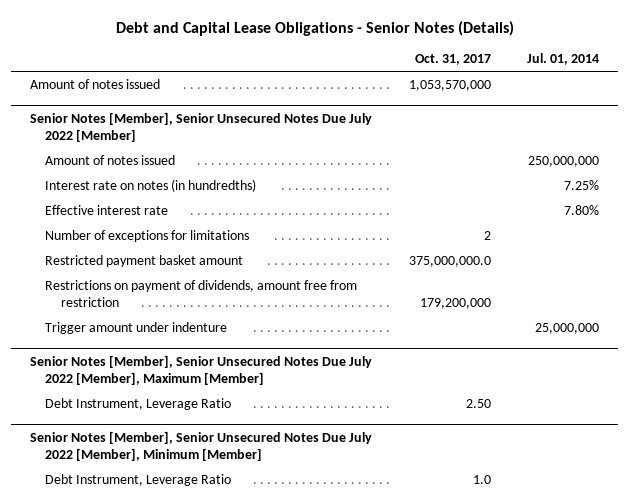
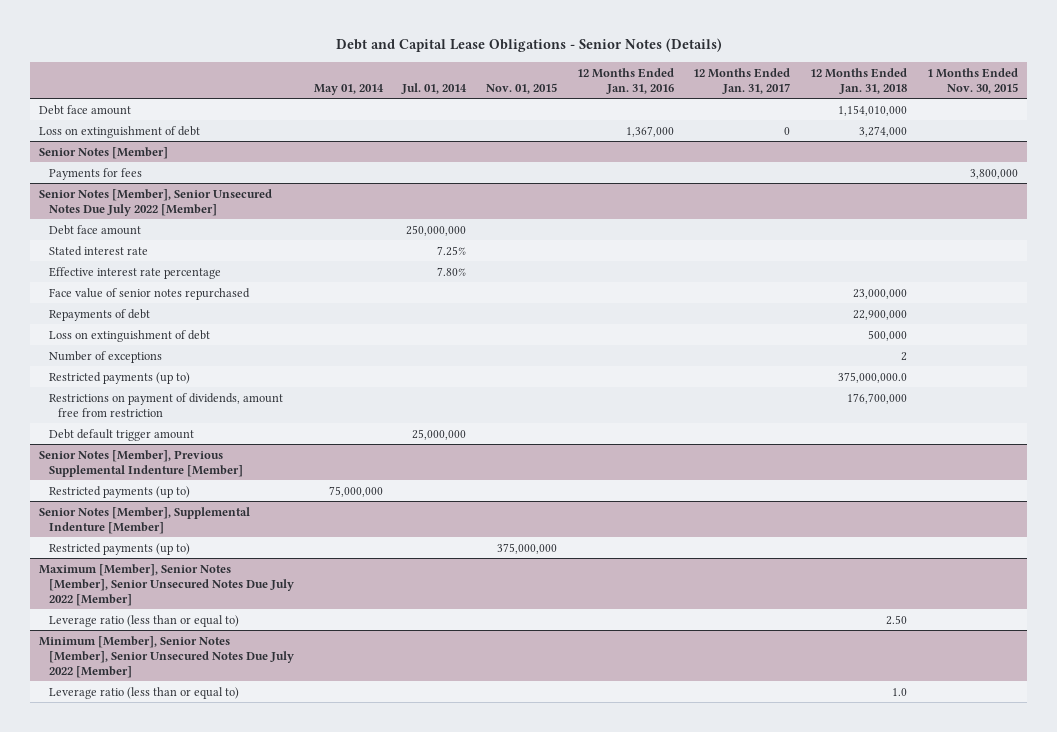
- | Oct. 31, 2017 | Jul. 01, 2014
+ | May 01, 2014 | Jul. 01, 2014 | Nov. 01, 2015 | 12 Months Ended Jan. 31, 2016 | 12 Months Ended Jan. 31, 2017 | 12 Months Ended Jan. 31, 2018 | 1 Months Ended Nov. 30, 2015
- Amount of notes issued | 1,053,570,000 |
+ Debt face amount | | | | | | 1,154,010,000 |
+ Loss on extinguishment of debt | | | | 1,367,000 | 0 | 3,274,000 |
+ Senior Notes [Member]
+ Payments for fees | | | | | | | 3,800,000
@ Senior Notes [Member], Senior Unsecured Notes Due July 2022 [Member]
- Amount of notes issued | | 250,000,000
- Interest rate on notes (in hundredths) | | 7.25%
- Effective interest rate | | 7.80%
- Number of exceptions for limitations | 2 |
- Restricted payment basket amount | 375,000,000.0 |
+ Debt face amount | | 250,000,000 | | | | |
+ Stated interest rate | | 7.25% | | | | |
+ Effective interest rate percentage | | 7.80% | | | | |
+ Face value of senior notes repurchased | | | | | | 23,000,000 |
+ Repayments of debt | | | | | | 22,900,000 |
+ Loss on extinguishment of debt | | | | | | 500,000 |
+ Number of exceptions | | | | | | 2 |
+ Restricted payments (up to) | | | | | | 375,000,000.0 |
- Trigger amount under indenture | | 25,000,000
- Senior Notes [Member], Senior Unsecured Notes Due July 2022 [Member], Maximum [Member]
- Debt Instrument, Leverage Ratio | 2.50 |
- Senior Notes [Member], Senior Unsecured Notes Due July 2022 [Member], Minimum [Member]
- Debt Instrument, Leverage Ratio | 1.0 |
@ Senior Notes [Member], Senior Unsecured Notes Due July 2022 [Member]
+ Debt default trigger amount | | 25,000,000 | | | | |
+ Senior Notes [Member], Previous Supplemental Indenture [Member]
+ Restricted payments (up to) | 75,000,000 | | | | | |
+ Senior Notes [Member], Supplemental Indenture [Member]
+ Restricted payments (up to) | | | 375,000,000 | | | |
+ Maximum [Member], Senior Notes [Member], Senior Unsecured Notes Due July 2022 [Member]
+ Leverage ratio (less than or equal to) | | | | | | 2.50 |
+ Minimum [Member], Senior Notes [Member], Senior Unsecured Notes Due July 2022 [Member]
+ Leverage ratio (less than or equal to) | | | | | | 1.0 |

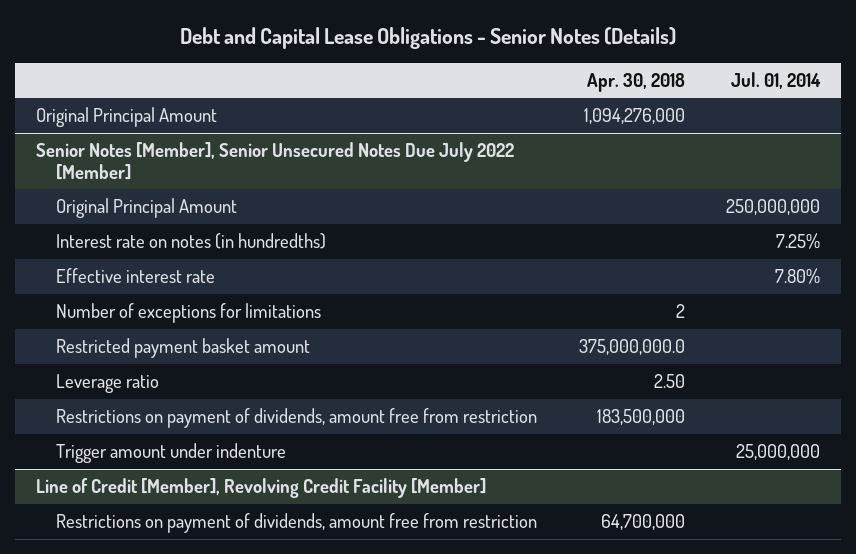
- | May 01, 2014 | Jul. 01, 2014 | Nov. 01, 2015 | 12 Months Ended Jan. 31, 2016 | 12 Months Ended Jan. 31, 2017 | 12 Months Ended Jan. 31, 2018 | 1 Months Ended Nov. 30, 2015
+ | Apr. 30, 2018 | Jul. 01, 2014
- Debt face amount | | | | | | 1,154,010,000 |
- Loss on extinguishment of debt | | | | 1,367,000 | 0 | 3,274,000 |
- Senior Notes [Member]
- Payments for fees | | | | | | | 3,800,000
+ Original Principal Amount | 1,094,276,000 |
@ Senior Notes [Member], Senior Unsecured Notes Due July 2022 [Member]
- Debt face amount | | 250,000,000 | | | | |
- Stated interest rate | | 7.25% | | | | |
- Effective interest rate percentage | | 7.80% | | | | |
- Face value of senior notes repurchased | | | | | | 23,000,000 |
- Repayments of debt | | | | | | 22,900,000 |
- Loss on extinguishment of debt | | | | | | 500,000 |
- Number of exceptions | | | | | | 2 |
- Restricted payments (up to) | | | | | | 375,000,000.0 |
+ Original Principal Amount | | 250,000,000
+ Interest rate on notes (in hundredths) | | 7.25%
+ Effective interest rate | | 7.80%
+ Number of exceptions for limitations | 2 |
+ Restricted payment basket amount | 375,000,000.0 |
+ Leverage ratio | 2.50 |
- Debt default trigger amount | | 25,000,000 | | | | |
- Senior Notes [Member], Previous Supplemental Indenture [Member]
- Restricted payments (up to) | 75,000,000 | | | | | |
- Senior Notes [Member], Supplemental Indenture [Member]
- Restricted payments (up to) | | | 375,000,000 | | | |
- Maximum [Member], Senior Notes [Member], Senior Unsecured Notes Due July 2022 [Member]
- Leverage ratio (less than or equal to) | | | | | | 2.50 |
- Minimum [Member], Senior Notes [Member], Senior Unsecured Notes Due July 2022 [Member]
- Leverage ratio (less than or equal to) | | | | | | 1.0 |
@ Senior Notes [Member], Senior Unsecured Notes Due July 2022 [Member]
+ Trigger amount under indenture | | 25,000,000
+ Line of Credit [Member], Revolving Credit Facility [Member]
+ Restrictions on payment of dividends, amount free from restriction | 64,700,000 |

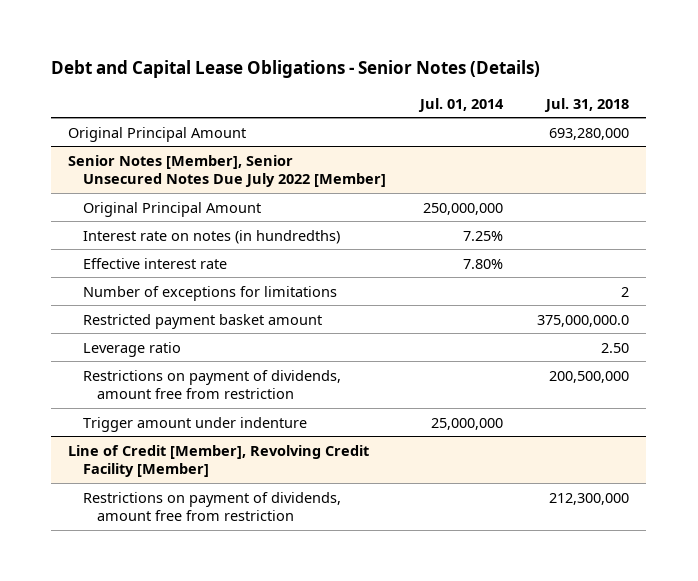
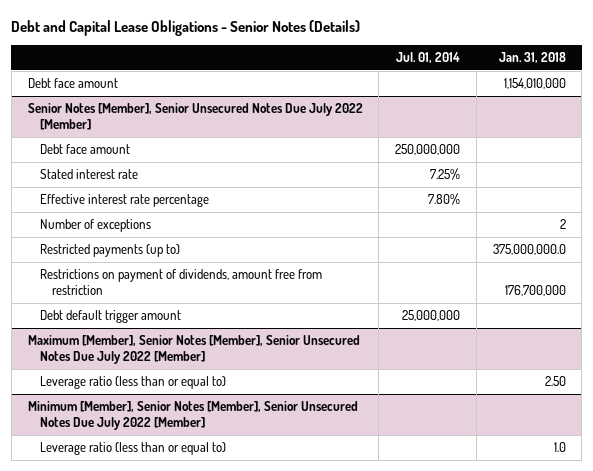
- | Jul. 01, 2014 | Jul. 31, 2018
+ | Jul. 01, 2014 | Jan. 31, 2018
- Original Principal Amount | | 693,280,000
+ Debt face amount | | 1,154,010,000
@ Senior Notes [Member], Senior Unsecured Notes Due July 2022 [Member]
- Original Principal Amount | 250,000,000 |
- Interest rate on notes (in hundredths) | 7.25% |
- Effective interest rate | 7.80% |
- Number of exceptions for limitations | | 2
- Restricted payment basket amount | | 375,000,000.0
- Leverage ratio | | 2.50
+ Debt face amount | 250,000,000 |
+ Stated interest rate | 7.25% |
+ Effective interest rate percentage | 7.80% |
+ Number of exceptions | | 2
+ Restricted payments (up to) | | 375,000,000.0
- Trigger amount under indenture | 25,000,000 |
- Line of Credit [Member], Revolving Credit Facility [Member]
- Restrictions on payment of dividends, amount free from restriction | | 212,300,000
@ Senior Notes [Member], Senior Unsecured Notes Due July 2022 [Member]
+ Debt default trigger amount | 25,000,000 |
+ Maximum [Member], Senior Notes [Member], Senior Unsecured Notes Due July 2022 [Member]
+ Leverage ratio (less than or equal to) | | 2.50
+ Minimum [Member], Senior Notes [Member], Senior Unsecured Notes Due July 2022 [Member]
+ Leverage ratio (less than or equal to) | | 1.0

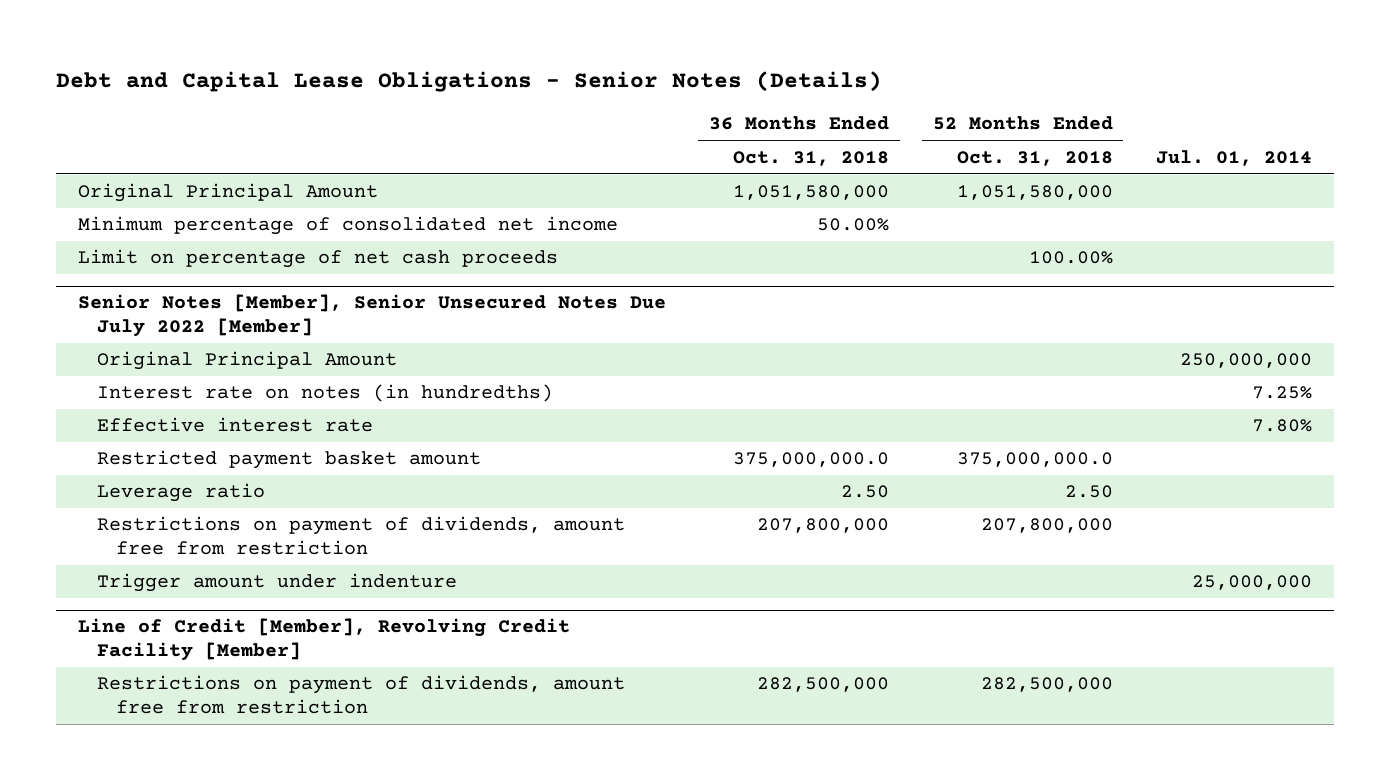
- | Jul. 01, 2014 | Jan. 31, 2018
+ | 36 Months Ended Oct. 31, 2018 | 52 Months Ended Oct. 31, 2018 | Jul. 01, 2014
- Debt face amount | | 1,154,010,000
+ Original Principal Amount | 1,051,580,000 | 1,051,580,000 |
+ Minimum percentage of consolidated net income | 50.00% | |
+ Limit on percentage of net cash proceeds | | 100.00% |
@ Senior Notes [Member], Senior Unsecured Notes Due July 2022 [Member]
- Debt face amount | 250,000,000 |
- Stated interest rate | 7.25% |
- Effective interest rate percentage | 7.80% |
- Number of exceptions | | 2
- Restricted payments (up to) | | 375,000,000.0
+ Original Principal Amount | | | 250,000,000
+ Interest rate on notes (in hundredths) | | | 7.25%
+ Effective interest rate | | | 7.80%
+ Restricted payment basket amount | 375,000,000.0 | 375,000,000.0 |
+ Leverage ratio | 2.50 | 2.50 |
- Debt default trigger amount | 25,000,000 |
- Maximum [Member], Senior Notes [Member], Senior Unsecured Notes Due July 2022 [Member]
- Leverage ratio (less than or equal to) | | 2.50
- Minimum [Member], Senior Notes [Member], Senior Unsecured Notes Due July 2022 [Member]
- Leverage ratio (less than or equal to) | | 1.0
@ Senior Notes [Member], Senior Unsecured Notes Due July 2022 [Member]
+ Trigger amount under indenture | | | 25,000,000
+ Line of Credit [Member], Revolving Credit Facility [Member]
+ Restrictions on payment of dividends, amount free from restriction | 282,500,000 | 282,500,000 |

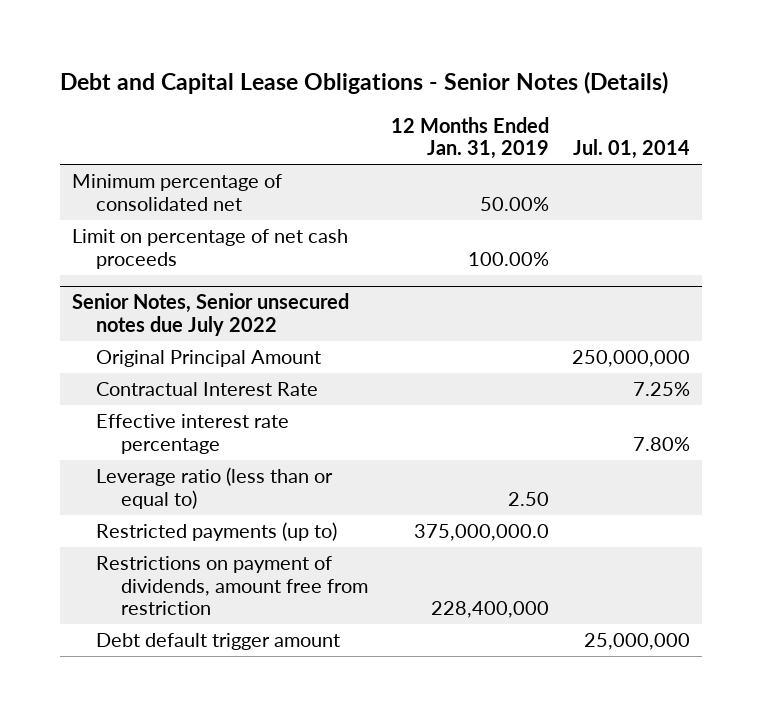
- | 36 Months Ended Oct. 31, 2018 | 52 Months Ended Oct. 31, 2018 | Jul. 01, 2014
+ | 12 Months Ended Jan. 31, 2019 | Jul. 01, 2014
- Original Principal Amount | 1,051,580,000 | 1,051,580,000 |
- Minimum percentage of consolidated net income | 50.00% | |
+ Minimum percentage of consolidated net | 50.00% |
- Senior Notes [Member], Senior Unsecured Notes Due July 2022 [Member]
+ Senior Notes, Senior unsecured notes due July 2022
- Interest rate on notes (in hundredths) | | | 7.25%
- Effective interest rate | | | 7.80%
- Restricted payment basket amount | 375,000,000.0 | 375,000,000.0 |
- Leverage ratio | 2.50 | 2.50 |
+ Contractual Interest Rate | | 7.25%
+ Effective interest rate percentage | | 7.80%
+ Leverage ratio (less than or equal to) | 2.50 |
+ Restricted payments (up to) | 375,000,000.0 |
- Trigger amount under indenture | | | 25,000,000
- Line of Credit [Member], Revolving Credit Facility [Member]
- Restrictions on payment of dividends, amount free from restriction | 282,500,000 | 282,500,000 |
+ Debt default trigger amount | | 25,000,000

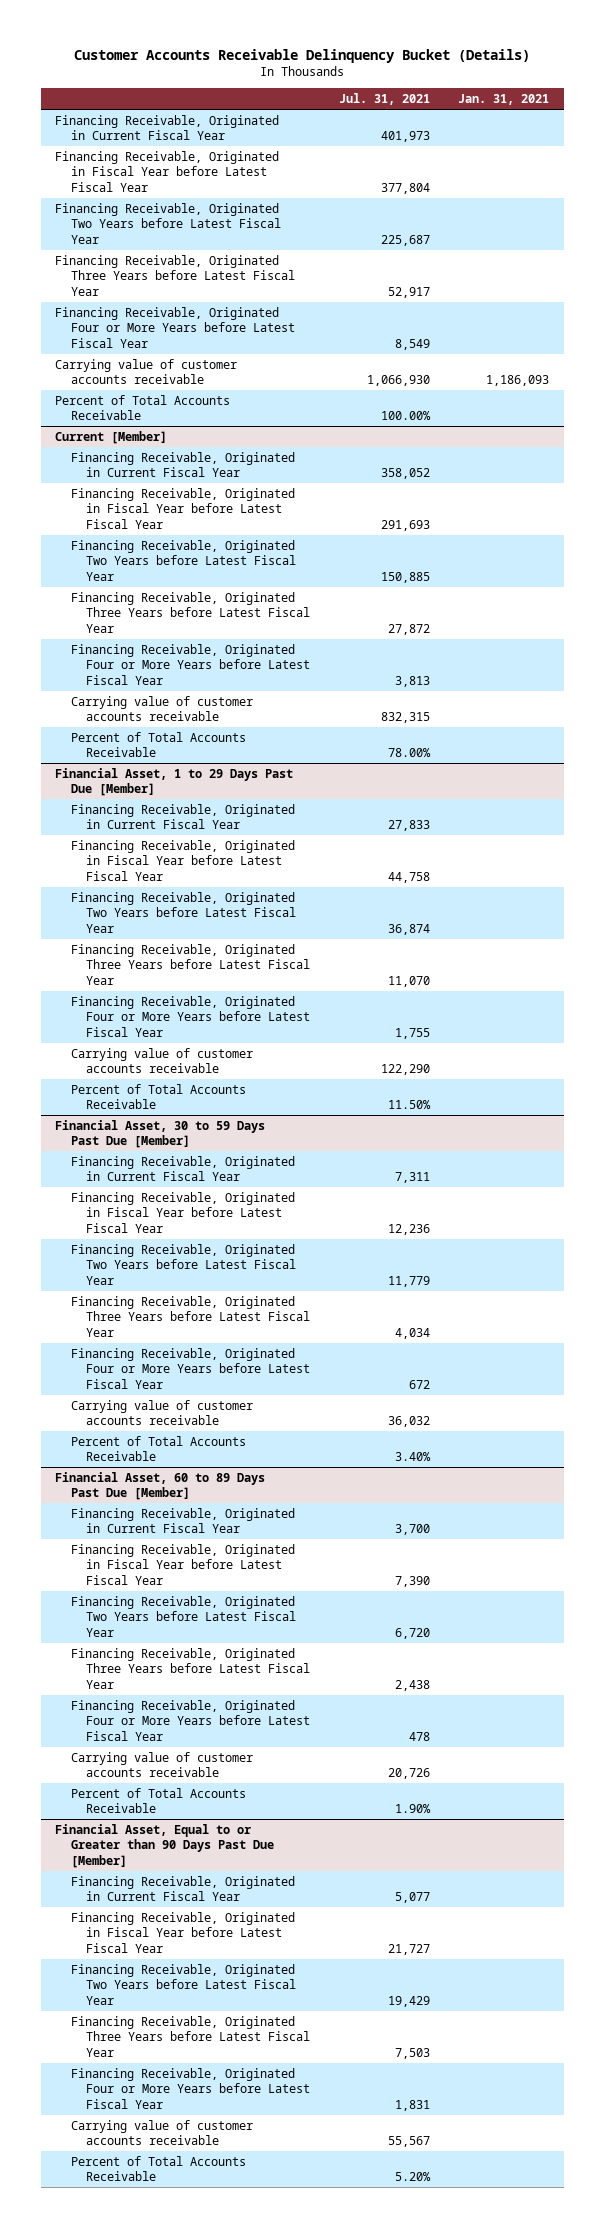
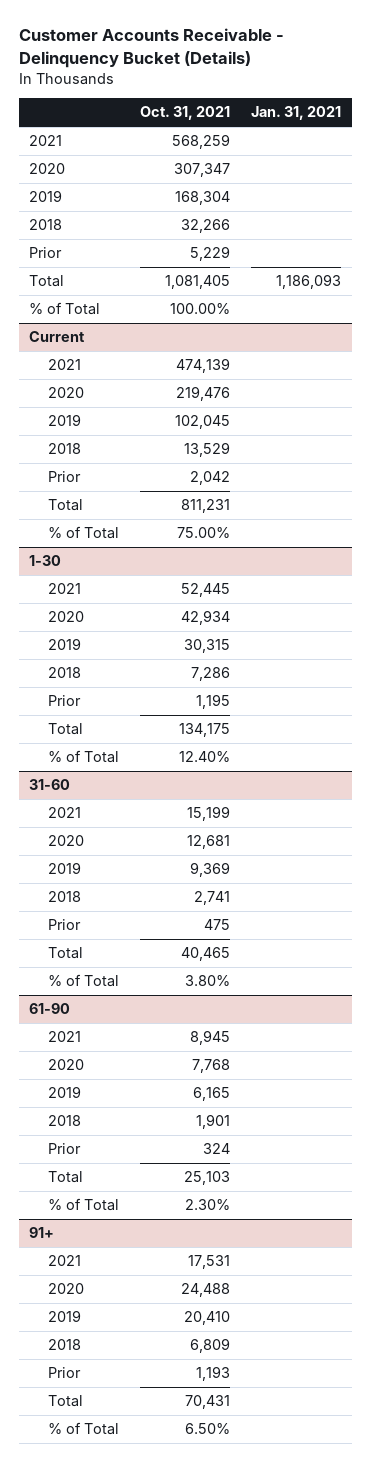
- Customer Accounts Receivable Delinquency Bucket (Details)
+ Customer Accounts Receivable - Delinquency Bucket (Details)
- | Jul. 31, 2021 | Jan. 31, 2021
+ | Oct. 31, 2021 | Jan. 31, 2021
- Financing Receivable, Originated in Current Fiscal Year | 401,973 |
- Financing Receivable, Originated in Fiscal Year before Latest Fiscal Year | 377,804 |
- Financing Receivable, Originated Two Years before Latest Fiscal Year | 225,687 |
- Financing Receivable, Originated Three Years before Latest Fiscal Year | 52,917 |
- Financing Receivable, Originated Four or More Years before Latest Fiscal Year | 8,549 |
- Carrying value of customer accounts receivable | 1,066,930 | 1,186,093
- Percent of Total Accounts Receivable | 100.00% |
- Current [Member]
- Financing Receivable, Originated in Current Fiscal Year | 358,052 |
- Financing Receivable, Originated in Fiscal Year before Latest Fiscal Year | 291,693 |
- Financing Receivable, Originated Two Years before Latest Fiscal Year | 150,885 |
- Financing Receivable, Originated Three Years before Latest Fiscal Year | 27,872 |
- Financing Receivable, Originated Four or More Years before Latest Fiscal Year | 3,813 |
- Carrying value of customer accounts receivable | 832,315 |
- Percent of Total Accounts Receivable | 78.00% |
- Financial Asset, 1 to 29 Days Past Due [Member]
- Financing Receivable, Originated in Current Fiscal Year | 27,833 |
- Financing Receivable, Originated in Fiscal Year before Latest Fiscal Year | 44,758 |
- Financing Receivable, Originated Two Years before Latest Fiscal Year | 36,874 |
- Financing Receivable, Originated Three Years before Latest Fiscal Year | 11,070 |
- Financing Receivable, Originated Four or More Years before Latest Fiscal Year | 1,755 |
- Carrying value of customer accounts receivable | 122,290 |
- Percent of Total Accounts Receivable | 11.50% |
- Financial Asset, 30 to 59 Days Past Due [Member]
- Financing Receivable, Originated in Current Fiscal Year | 7,311 |
- Financing Receivable, Originated in Fiscal Year before Latest Fiscal Year | 12,236 |
- Financing Receivable, Originated Two Years before Latest Fiscal Year | 11,779 |
- Financing Receivable, Originated Three Years before Latest Fiscal Year | 4,034 |
- Financing Receivable, Originated Four or More Years before Latest Fiscal Year | 672 |
- Carrying value of customer accounts receivable | 36,032 |
- Percent of Total Accounts Receivable | 3.40% |
- Financial Asset, 60 to 89 Days Past Due [Member]
- Financing Receivable, Originated in Current Fiscal Year | 3,700 |
- Financing Receivable, Originated in Fiscal Year before Latest Fiscal Year | 7,390 |
- Financing Receivable, Originated Two Years before Latest Fiscal Year | 6,720 |
- Financing Receivable, Originated Three Years before Latest Fiscal Year | 2,438 |
- Financing Receivable, Originated Four or More Years before Latest Fiscal Year | 478 |
- Carrying value of customer accounts receivable | 20,726 |
- Percent of Total Accounts Receivable | 1.90% |
- Financial Asset, Equal to or Greater than 90 Days Past Due [Member]
- Financing Receivable, Originated in Current Fiscal Year | 5,077 |
- Financing Receivable, Originated in Fiscal Year before Latest Fiscal Year | 21,727 |
- Financing Receivable, Originated Two Years before Latest Fiscal Year | 19,429 |
- Financing Receivable, Originated Three Years before Latest Fiscal Year | 7,503 |
- Financing Receivable, Originated Four or More Years before Latest Fiscal Year | 1,831 |
- Carrying value of customer accounts receivable | 55,567 |
- Percent of Total Accounts Receivable | 5.20% |
+ 2021 | 568,259 |
+ 2020 | 307,347 |
+ 2019 | 168,304 |
+ 2018 | 32,266 |
+ Prior | 5,229 |
+ Total | 1,081,405 | 1,186,093
+ % of Total | 100.00% |
+ Current
+ 2021 | 474,139 |
+ 2020 | 219,476 |
+ 2019 | 102,045 |
+ 2018 | 13,529 |
+ Prior | 2,042 |
+ Total | 811,231 |
+ % of Total | 75.00% |
+ 1-30
+ 2021 | 52,445 |
+ 2020 | 42,934 |
+ 2019 | 30,315 |
+ 2018 | 7,286 |
+ Prior | 1,195 |
+ Total | 134,175 |
+ % of Total | 12.40% |
+ 31-60
+ 2021 | 15,199 |
+ 2020 | 12,681 |
+ 2019 | 9,369 |
+ 2018 | 2,741 |
+ Prior | 475 |
+ Total | 40,465 |
+ % of Total | 3.80% |
+ 61-90
+ 2021 | 8,945 |
+ 2020 | 7,768 |
+ 2019 | 6,165 |
+ 2018 | 1,901 |
+ Prior | 324 |
+ Total | 25,103 |
+ % of Total | 2.30% |
+ 91+
+ 2021 | 17,531 |
+ 2020 | 24,488 |
+ 2019 | 20,410 |
+ 2018 | 6,809 |
+ Prior | 1,193 |
+ Total | 70,431 |
+ % of Total | 6.50% |

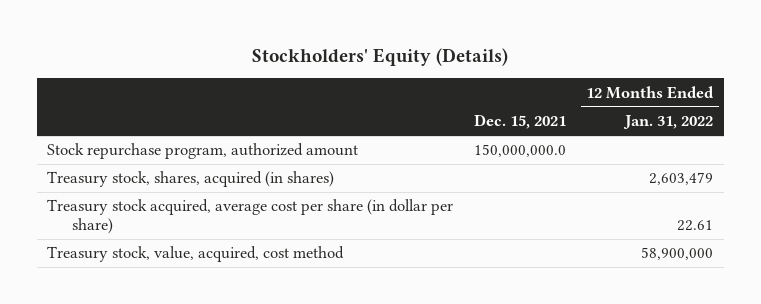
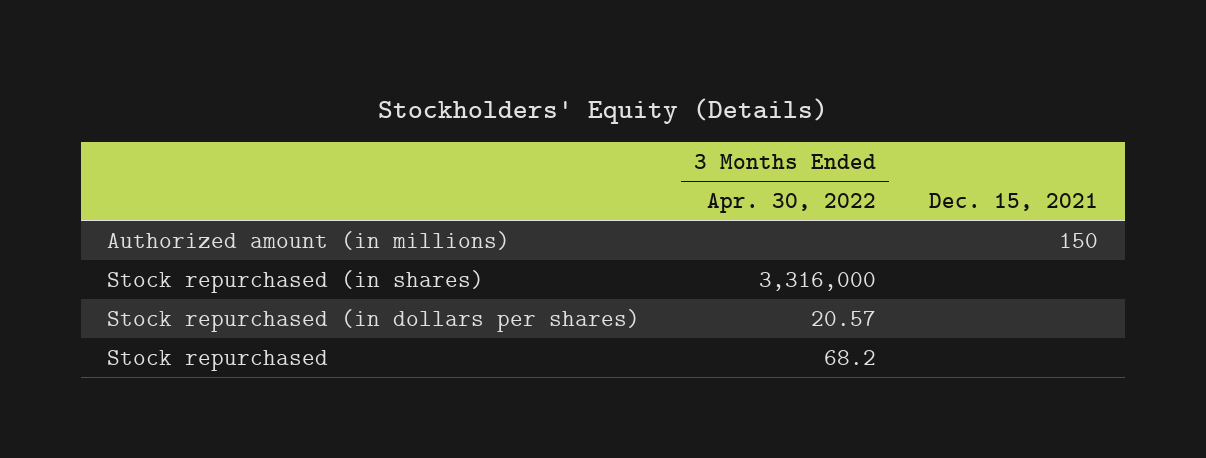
- | Dec. 15, 2021 | 12 Months Ended Jan. 31, 2022
+ | 3 Months Ended Apr. 30, 2022 | Dec. 15, 2021
- Stock repurchase program, authorized amount | 150,000,000.0 |
- Treasury stock, shares, acquired (in shares) | | 2,603,479
- Treasury stock acquired, average cost per share (in dollar per share) | | 22.61
- Treasury stock, value, acquired, cost method | | 58,900,000
+ Authorized amount (in millions) | | 150
+ Stock repurchased (in shares) | 3,316,000 |
+ Stock repurchased (in dollars per shares) | 20.57 |
+ Stock repurchased | 68.2 |

